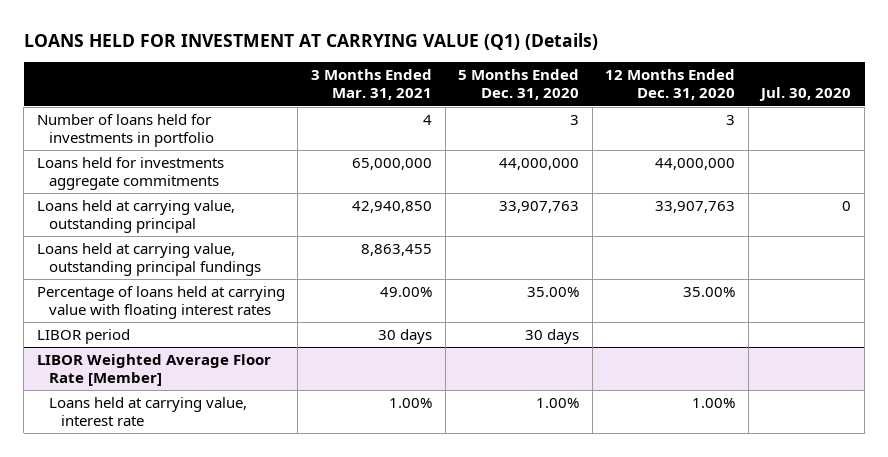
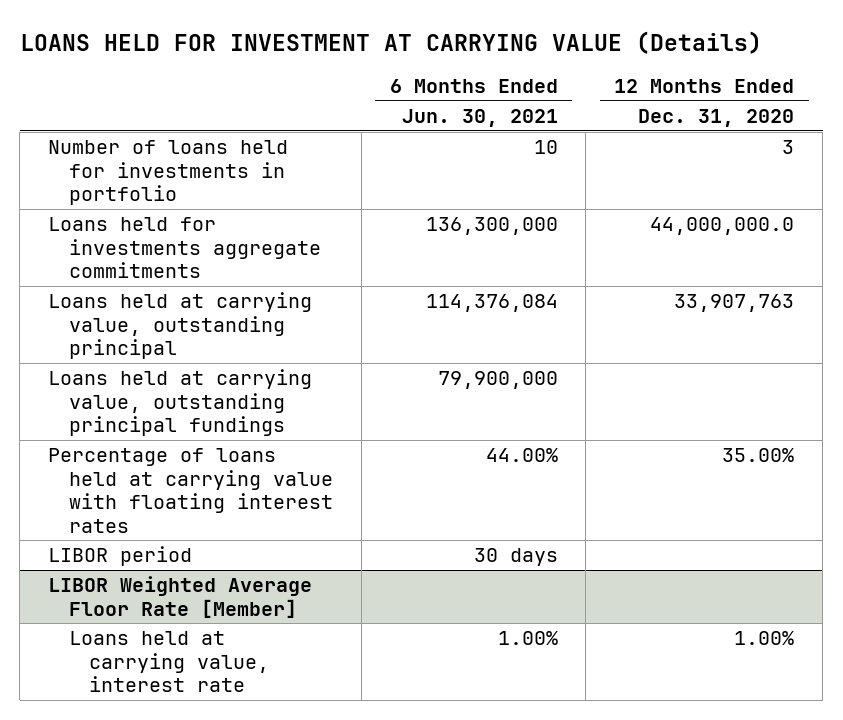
- LOANS HELD FOR INVESTMENT AT CARRYING VALUE (Q1) (Details)
+ LOANS HELD FOR INVESTMENT AT CARRYING VALUE (Details)
- | 3 Months Ended Mar. 31, 2021 | 5 Months Ended Dec. 31, 2020 | 12 Months Ended Dec. 31, 2020 | Jul. 30, 2020
+ | 6 Months Ended Jun. 30, 2021 | 12 Months Ended Dec. 31, 2020
- Loans held for investments aggregate commitments | 65,000,000 | 44,000,000 | 44,000,000 |
+ Loans held for investments aggregate commitments | 136,300,000 | 44,000,000.0

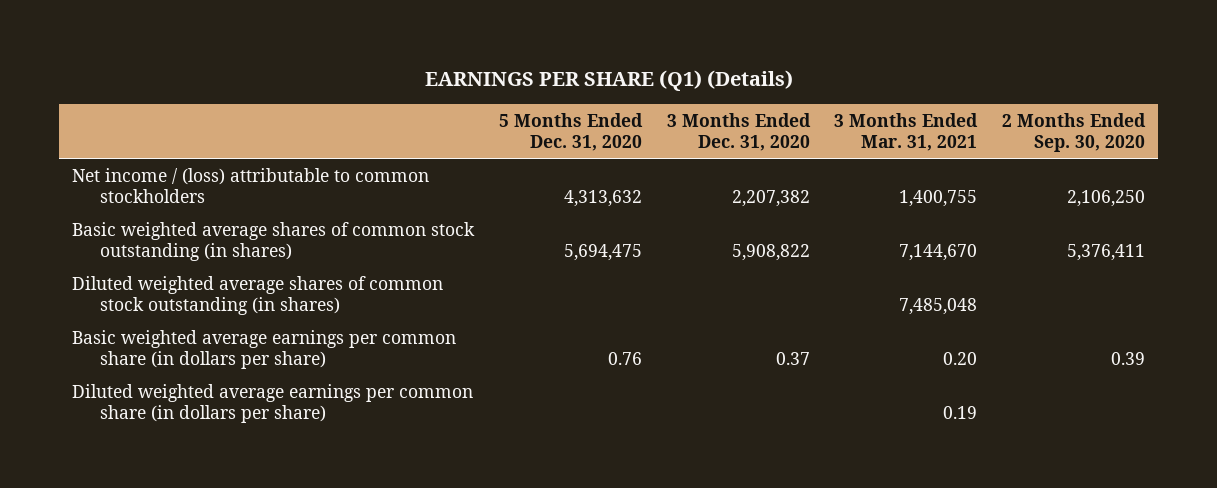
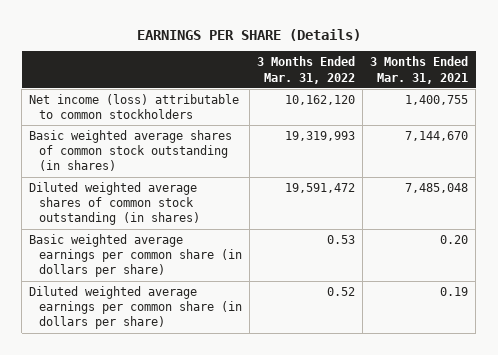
- EARNINGS PER SHARE (Q1) (Details)
+ EARNINGS PER SHARE (Details)
- | 5 Months Ended Dec. 31, 2020 | 3 Months Ended Dec. 31, 2020 | 3 Months Ended Mar. 31, 2021 | 2 Months Ended Sep. 30, 2020
+ | 3 Months Ended Mar. 31, 2022 | 3 Months Ended Mar. 31, 2021
- Net income / (loss) attributable to common stockholders | 4,313,632 | 2,207,382 | 1,400,755 | 2,106,250
+ Net income (loss) attributable to common stockholders | 10,162,120 | 1,400,755

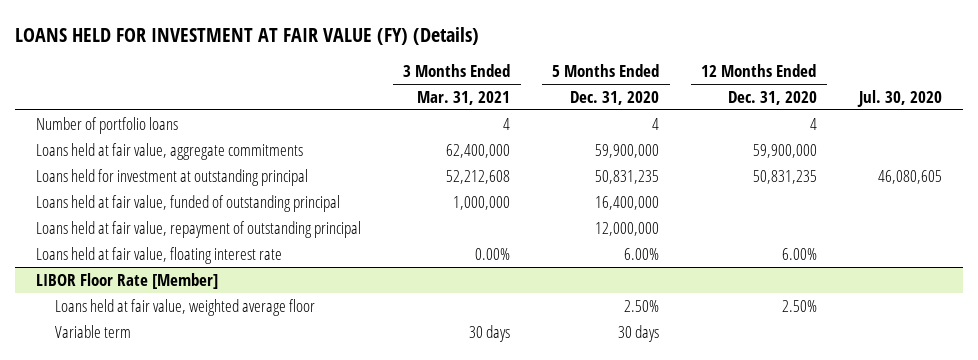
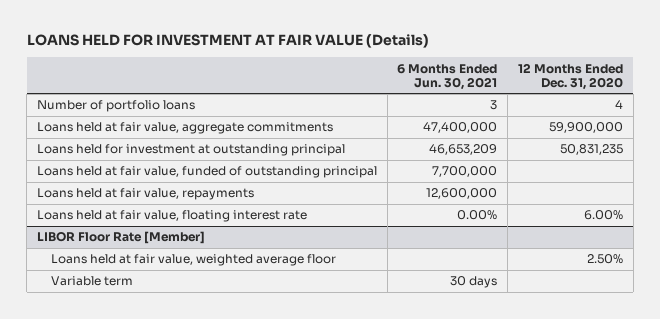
- LOANS HELD FOR INVESTMENT AT FAIR VALUE (FY) (Details)
+ LOANS HELD FOR INVESTMENT AT FAIR VALUE (Details)
- | 3 Months Ended Mar. 31, 2021 | 5 Months Ended Dec. 31, 2020 | 12 Months Ended Dec. 31, 2020 | Jul. 30, 2020
+ | 6 Months Ended Jun. 30, 2021 | 12 Months Ended Dec. 31, 2020
- Loans held at fair value, repayment of outstanding principal | | 12,000,000 | |
+ Loans held at fair value, repayments | 12,600,000 |

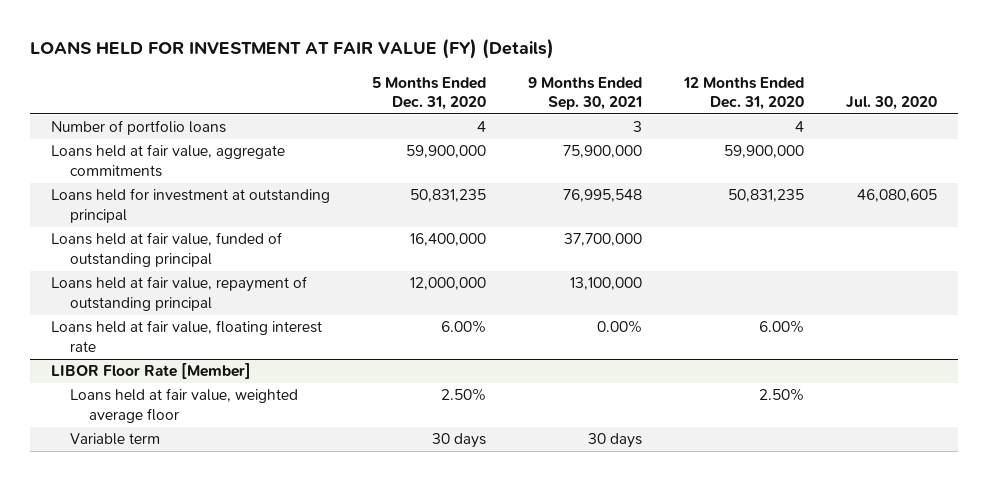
- LOANS HELD FOR INVESTMENT AT FAIR VALUE (Details)
+ LOANS HELD FOR INVESTMENT AT FAIR VALUE (FY) (Details)
- | 6 Months Ended Jun. 30, 2021 | 12 Months Ended Dec. 31, 2020
+ | 5 Months Ended Dec. 31, 2020 | 9 Months Ended Sep. 30, 2021 | 12 Months Ended Dec. 31, 2020 | Jul. 30, 2020
- Loans held at fair value, repayments | 12,600,000 |
+ Loans held at fair value, repayment of outstanding principal | 12,000,000 | 13,100,000 | |

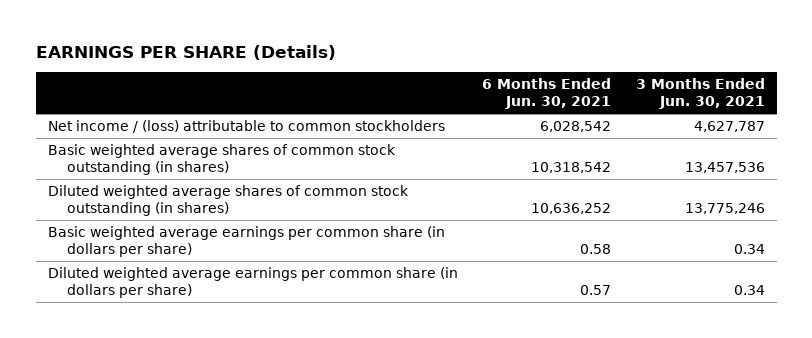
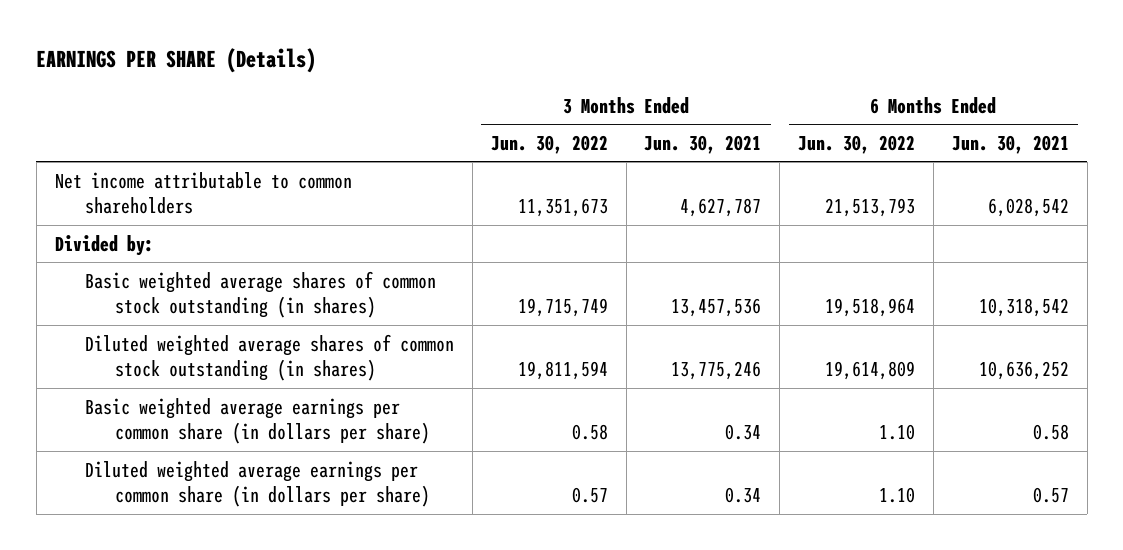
- | 6 Months Ended Jun. 30, 2021 | 3 Months Ended Jun. 30, 2021
+ | 3 Months Ended Jun. 30, 2022 | 3 Months Ended Jun. 30, 2021 | 6 Months Ended Jun. 30, 2022 | 6 Months Ended Jun. 30, 2021
- Net income / (loss) attributable to common stockholders | 6,028,542 | 4,627,787
+ Net income attributable to common shareholders | 11,351,673 | 4,627,787 | 21,513,793 | 6,028,542
+ Divided by:

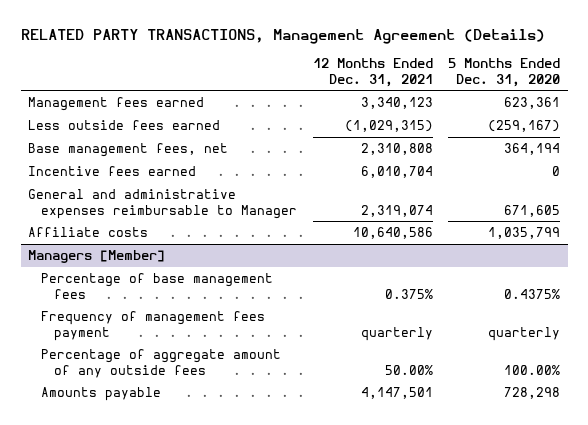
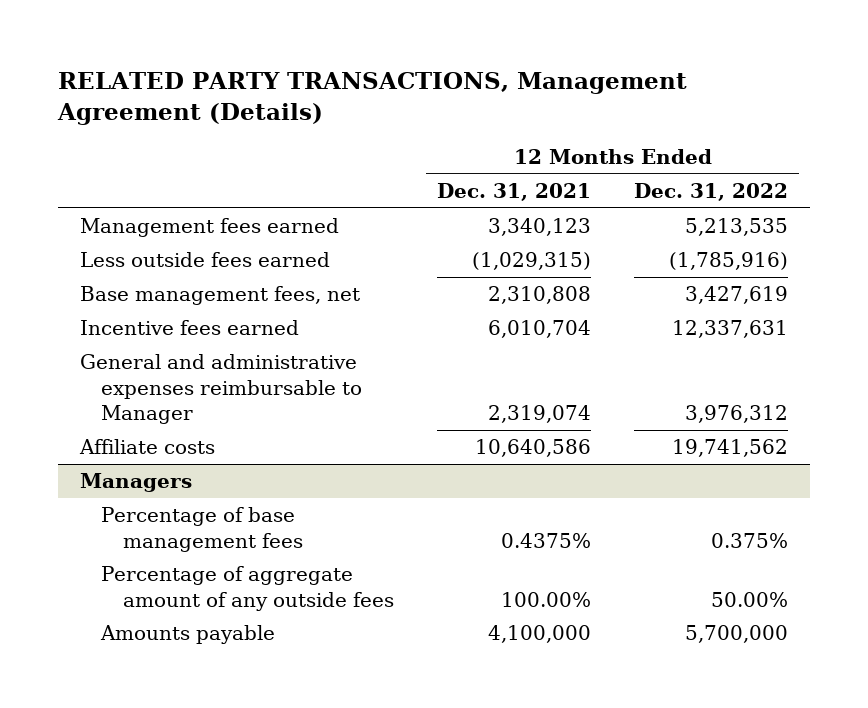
- | 12 Months Ended Dec. 31, 2021 | 5 Months Ended Dec. 31, 2020
+ | 12 Months Ended Dec. 31, 2021 | 12 Months Ended Dec. 31, 2022
- Managers [Member]
- Percentage of base management fees | 0.375% | 0.4375%
- Frequency of management fees payment | quarterly | quarterly
- Percentage of aggregate amount of any outside fees | 50.00% | 100.00%
- Amounts payable | 4,147,501 | 728,298
+ Managers
+ Percentage of base management fees | 0.4375% | 0.375%
+ Percentage of aggregate amount of any outside fees | 100.00% | 50.00%
+ Amounts payable | 4,100,000 | 5,700,000

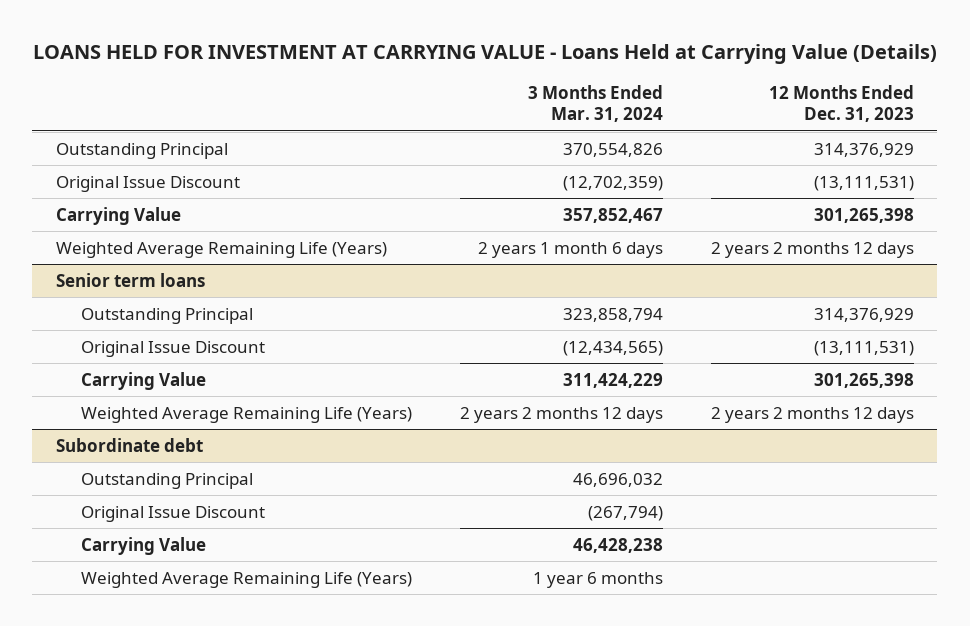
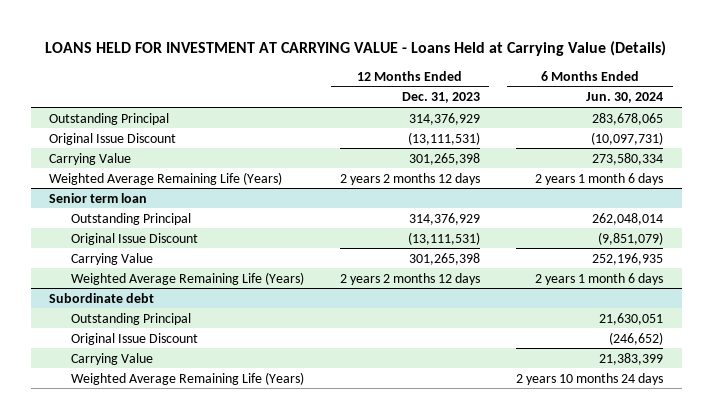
- | 3 Months Ended Mar. 31, 2024 | 12 Months Ended Dec. 31, 2023
+ | 12 Months Ended Dec. 31, 2023 | 6 Months Ended Jun. 30, 2024
- Senior term loans
+ Senior term loan

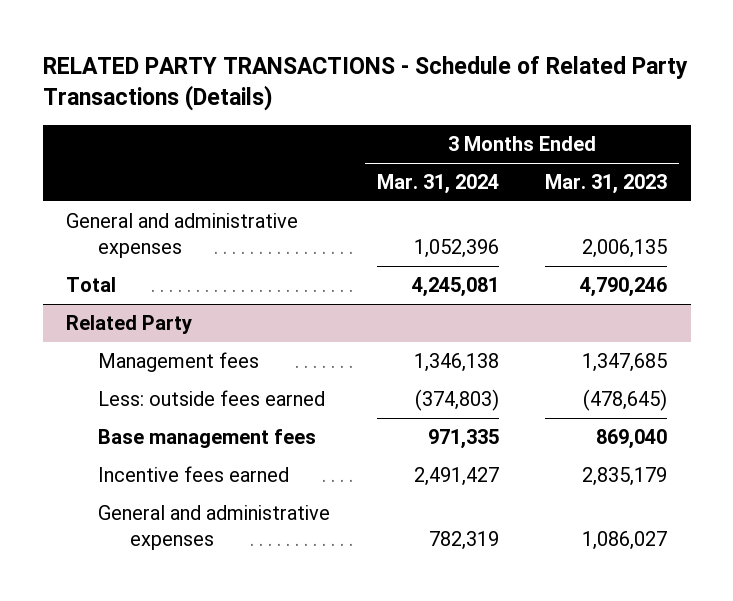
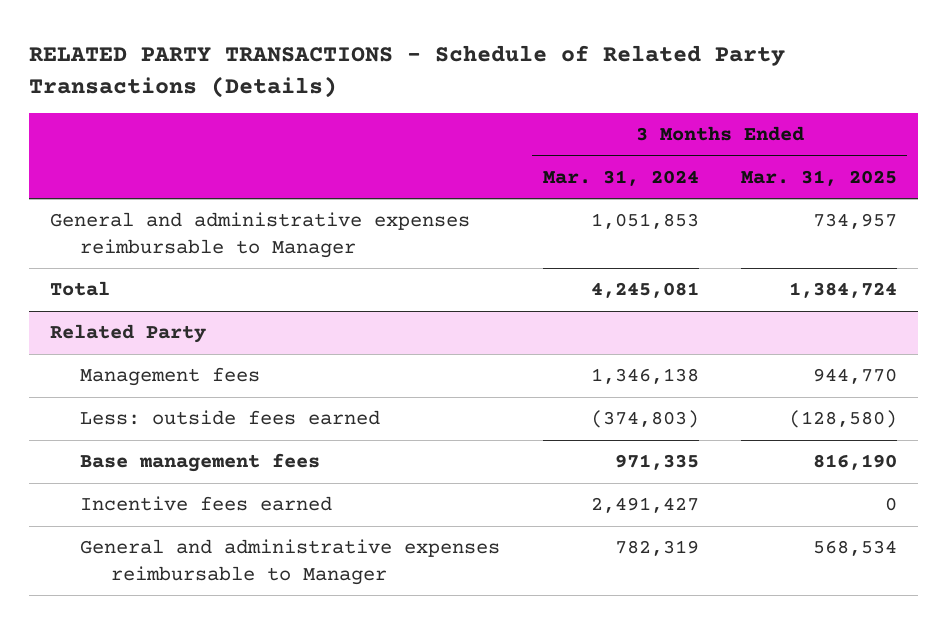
- | 3 Months Ended Mar. 31, 2024 | 3 Months Ended Mar. 31, 2023
+ | 3 Months Ended Mar. 31, 2024 | 3 Months Ended Mar. 31, 2025
- General and administrative expenses | 1,052,396 | 2,006,135
+ General and administrative expenses reimbursable to Manager | 1,051,853 | 734,957
@ Related Party
- General and administrative expenses | 782,319 | 1,086,027
+ General and administrative expenses reimbursable to Manager | 782,319 | 568,534

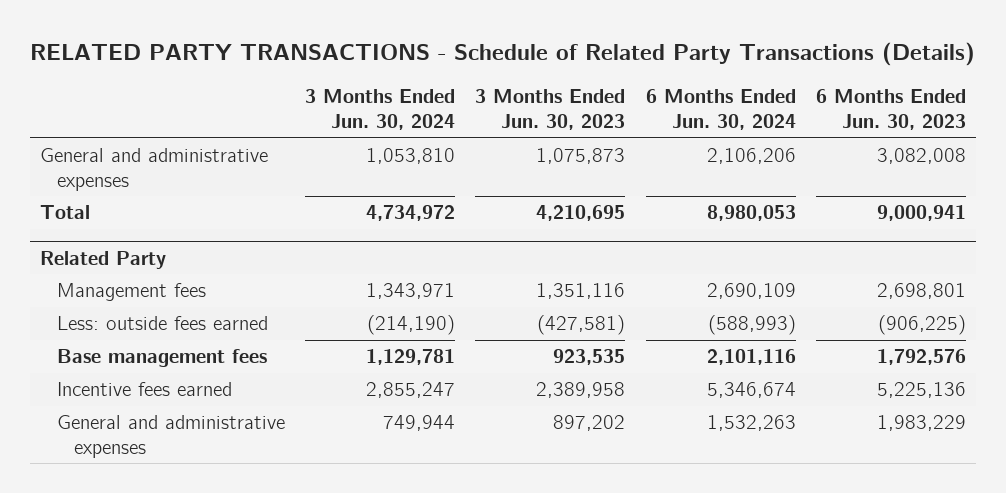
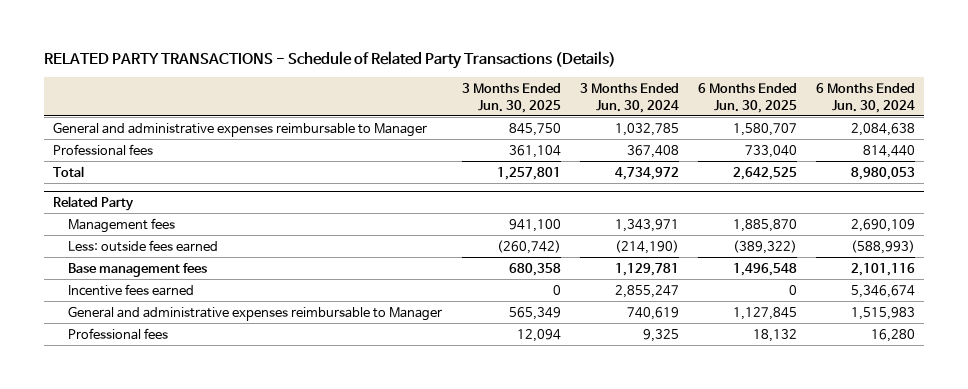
- | 3 Months Ended Jun. 30, 2024 | 3 Months Ended Jun. 30, 2023 | 6 Months Ended Jun. 30, 2024 | 6 Months Ended Jun. 30, 2023
+ | 3 Months Ended Jun. 30, 2025 | 3 Months Ended Jun. 30, 2024 | 6 Months Ended Jun. 30, 2025 | 6 Months Ended Jun. 30, 2024
- General and administrative expenses | 1,053,810 | 1,075,873 | 2,106,206 | 3,082,008
+ General and administrative expenses reimbursable to Manager | 845,750 | 1,032,785 | 1,580,707 | 2,084,638
+ Professional fees | 361,104 | 367,408 | 733,040 | 814,440
@ Related Party
- General and administrative expenses | 749,944 | 897,202 | 1,532,263 | 1,983,229
+ General and administrative expenses reimbursable to Manager | 565,349 | 740,619 | 1,127,845 | 1,515,983
+ Professional fees | 12,094 | 9,325 | 18,132 | 16,280

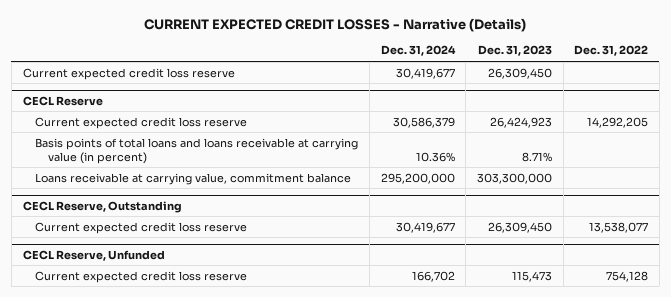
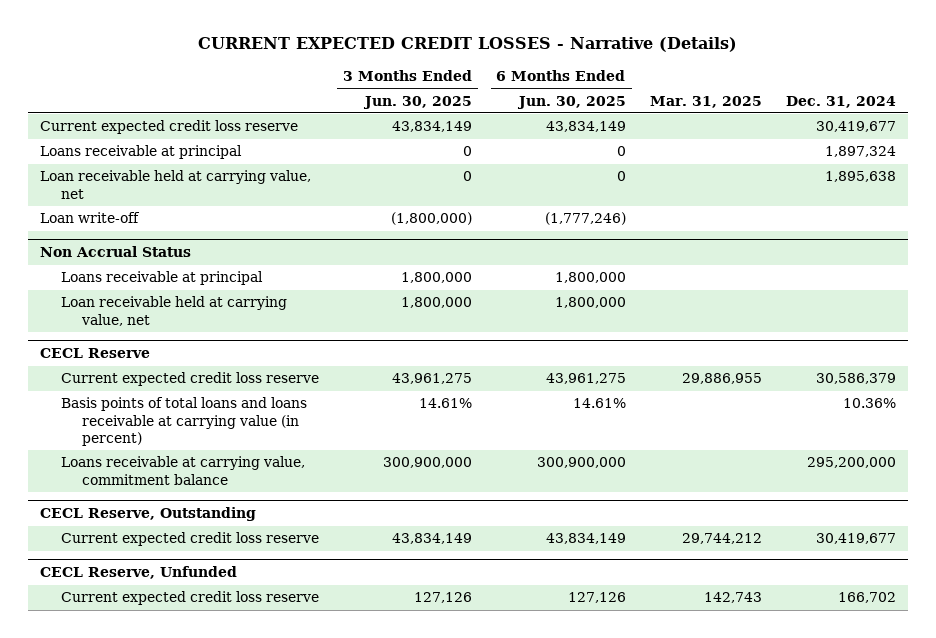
- | Dec. 31, 2024 | Dec. 31, 2023 | Dec. 31, 2022
+ | 3 Months Ended Jun. 30, 2025 | 6 Months Ended Jun. 30, 2025 | Mar. 31, 2025 | Dec. 31, 2024
+ Loans receivable at principal | 0 | 0 | | 1,897,324
+ Loan receivable held at carrying value, net | 0 | 0 | | 1,895,638
+ Loan write-off | (1,800,000) | (1,777,246) | |
+ Non Accrual Status
+ Loans receivable at principal | 1,800,000 | 1,800,000 | |
+ Loan receivable held at carrying value, net | 1,800,000 | 1,800,000 | |

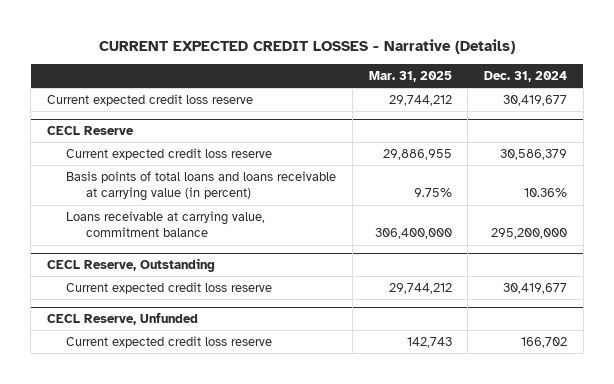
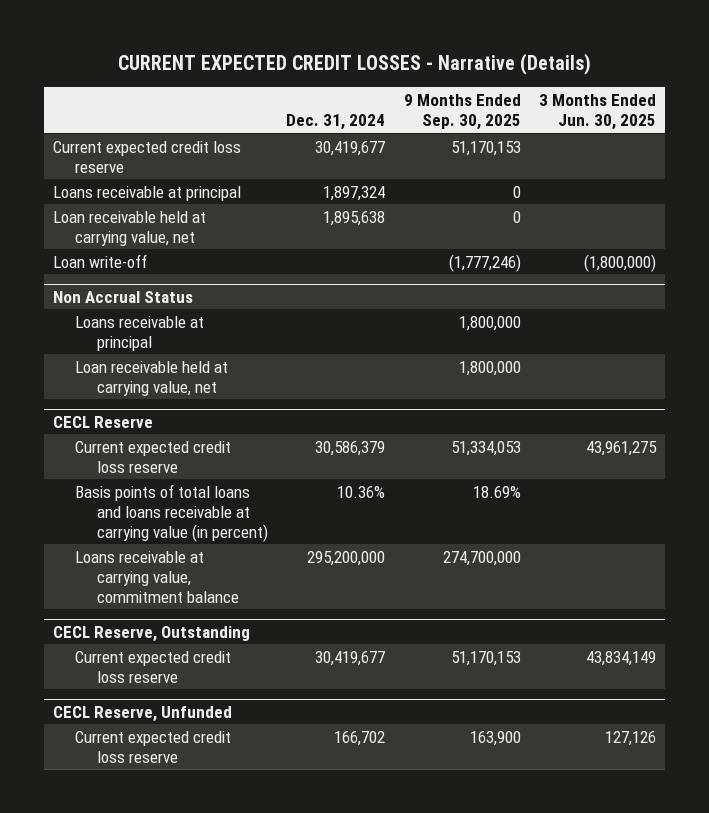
- | Mar. 31, 2025 | Dec. 31, 2024
+ | Dec. 31, 2024 | 9 Months Ended Sep. 30, 2025 | 3 Months Ended Jun. 30, 2025
+ Loans receivable at principal | 1,897,324 | 0 |
+ Loan receivable held at carrying value, net | 1,895,638 | 0 |
+ Loan write-off | | (1,777,246) | (1,800,000)
+ Non Accrual Status
+ Loans receivable at principal | | 1,800,000 |
+ Loan receivable held at carrying value, net | | 1,800,000 |

